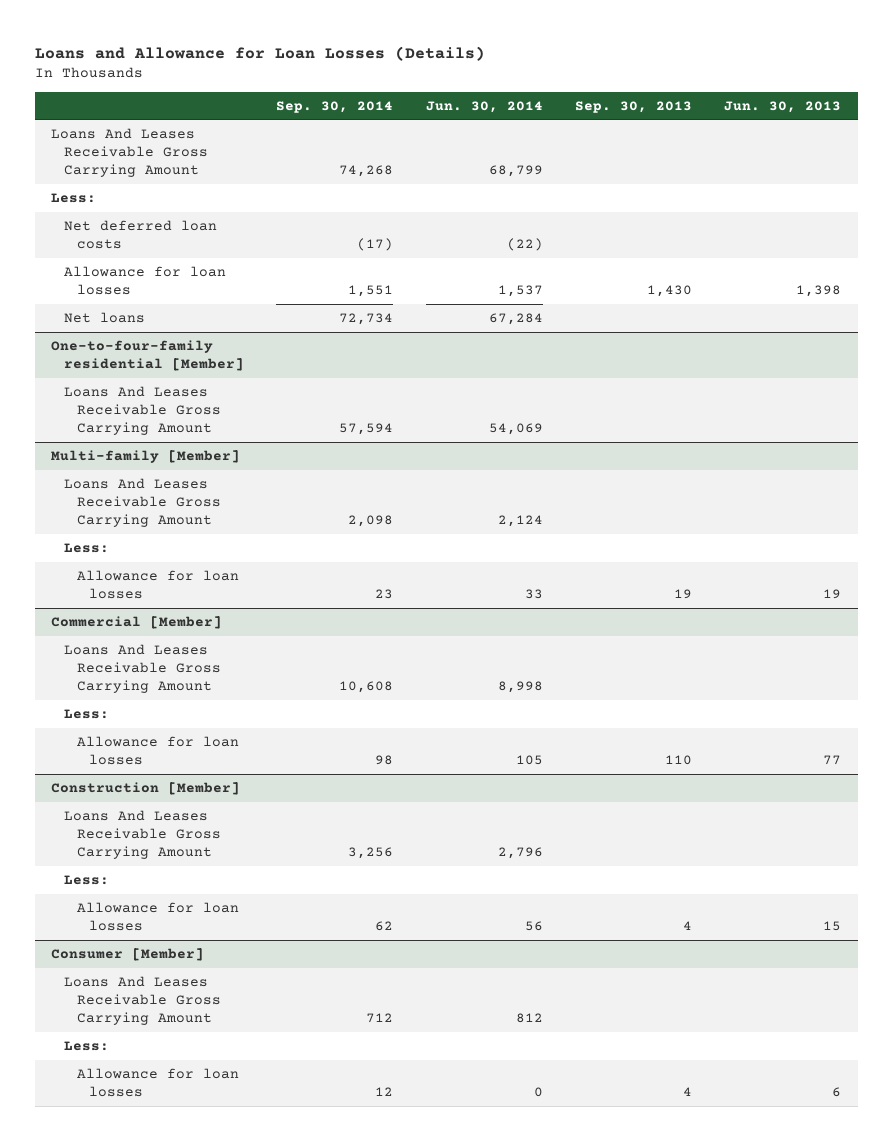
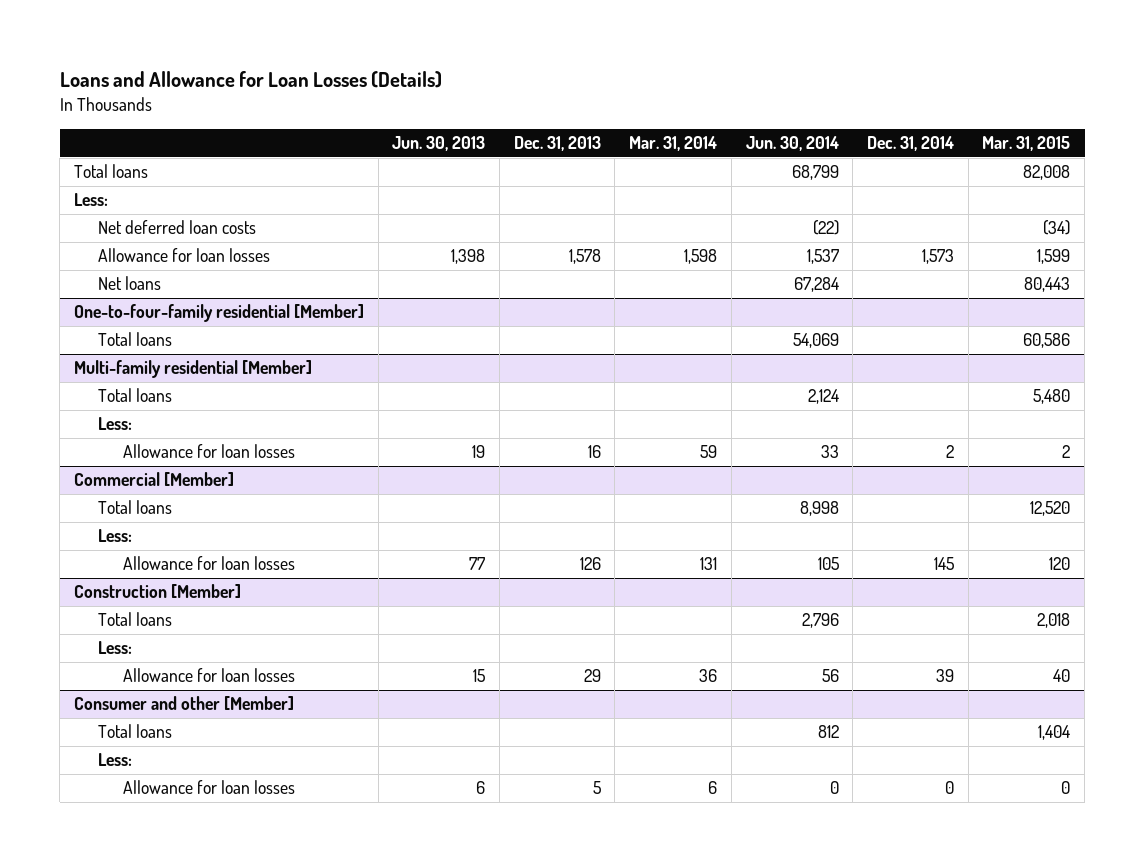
- | Sep. 30, 2014 | Jun. 30, 2014 | Sep. 30, 2013 | Jun. 30, 2013
+ | Jun. 30, 2013 | Dec. 31, 2013 | Mar. 31, 2014 | Jun. 30, 2014 | Dec. 31, 2014 | Mar. 31, 2015
- Loans And Leases Receivable Gross Carrying Amount | 74,268 | 68,799 | |
+ Total loans | | | | 68,799 | | 82,008
@ One-to-four-family residential [Member]
- Loans And Leases Receivable Gross Carrying Amount | 57,594 | 54,069 | |
- Multi-family [Member]
- Loans And Leases Receivable Gross Carrying Amount | 2,098 | 2,124 | |
@ One-to-four-family residential [Member]
+ Total loans | | | | 54,069 | | 60,586
+ Multi-family residential [Member]
+ Total loans | | | | 2,124 | | 5,480
@ Commercial [Member]
- Loans And Leases Receivable Gross Carrying Amount | 10,608 | 8,998 | |
+ Total loans | | | | 8,998 | | 12,520
@ Construction [Member]
- Loans And Leases Receivable Gross Carrying Amount | 3,256 | 2,796 | |
+ Total loans | | | | 2,796 | | 2,018
- Consumer [Member]
- Loans And Leases Receivable Gross Carrying Amount | 712 | 812 | |
+ Consumer and other [Member]
+ Total loans | | | | 812 | | 1,404

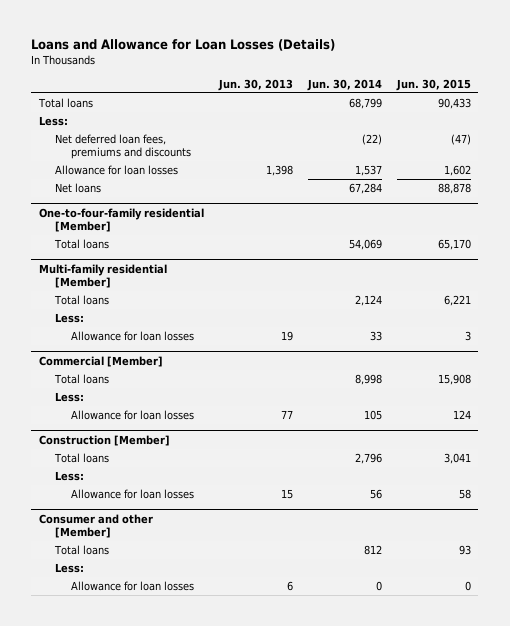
- | Jun. 30, 2013 | Dec. 31, 2013 | Mar. 31, 2014 | Jun. 30, 2014 | Dec. 31, 2014 | Mar. 31, 2015
+ | Jun. 30, 2013 | Jun. 30, 2014 | Jun. 30, 2015
- Net deferred loan costs | | | | (22) | | (34)
+ Net deferred loan fees, premiums and discounts | | (22) | (47)

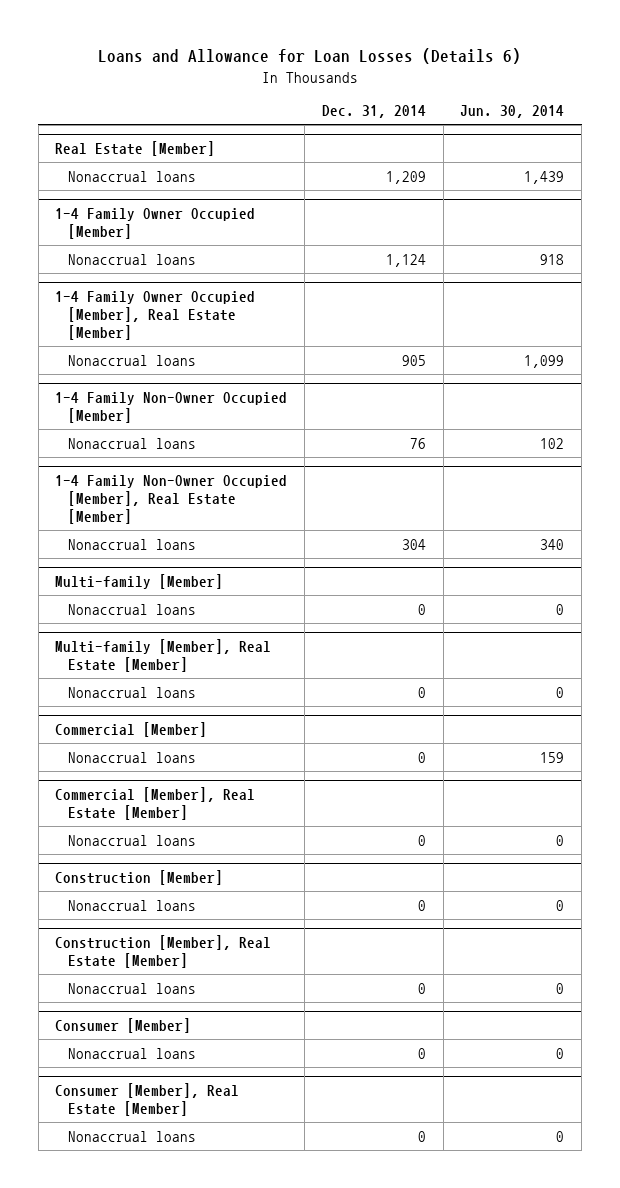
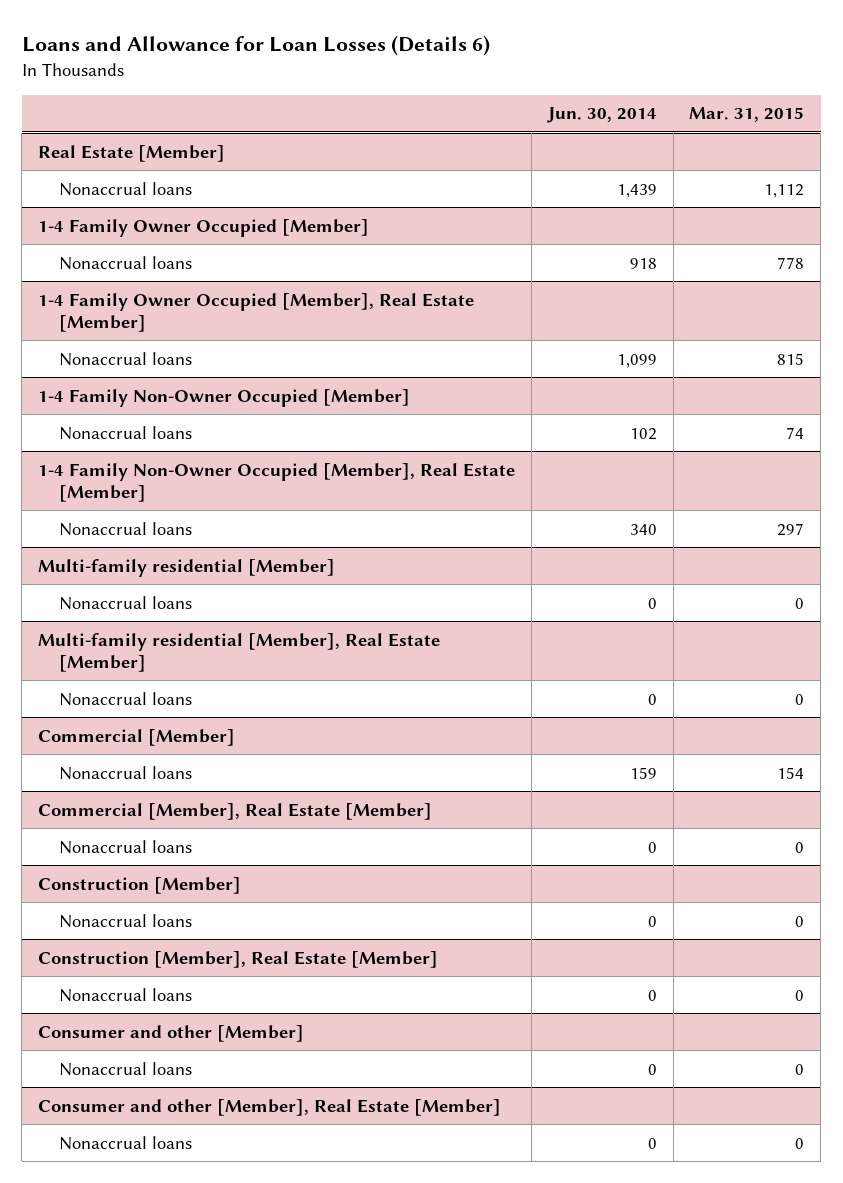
- | Dec. 31, 2014 | Jun. 30, 2014
+ | Jun. 30, 2014 | Mar. 31, 2015
- Multi-family [Member]
+ Multi-family residential [Member]
- Multi-family [Member], Real Estate [Member]
+ Multi-family residential [Member], Real Estate [Member]
- Consumer [Member]
+ Consumer and other [Member]
- Consumer [Member], Real Estate [Member]
+ Consumer and other [Member], Real Estate [Member]

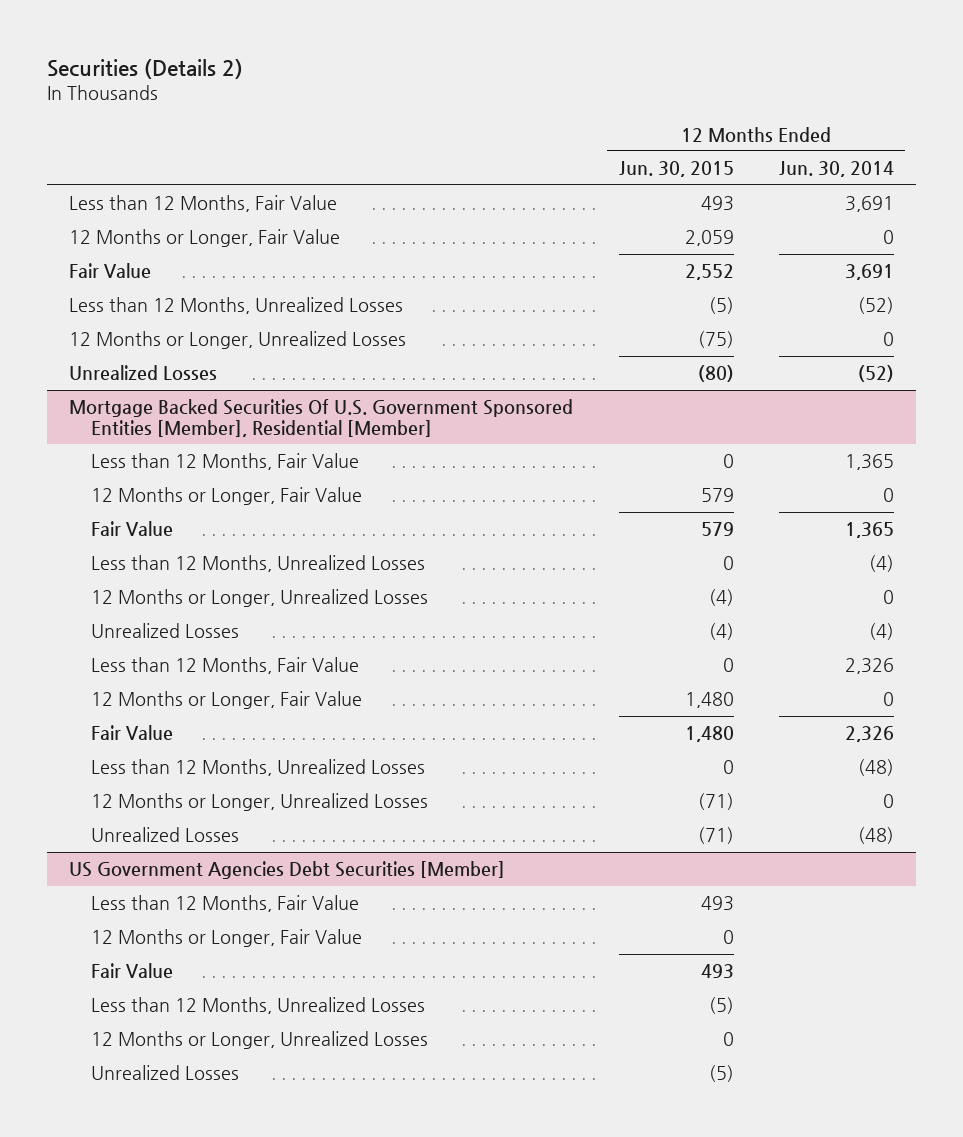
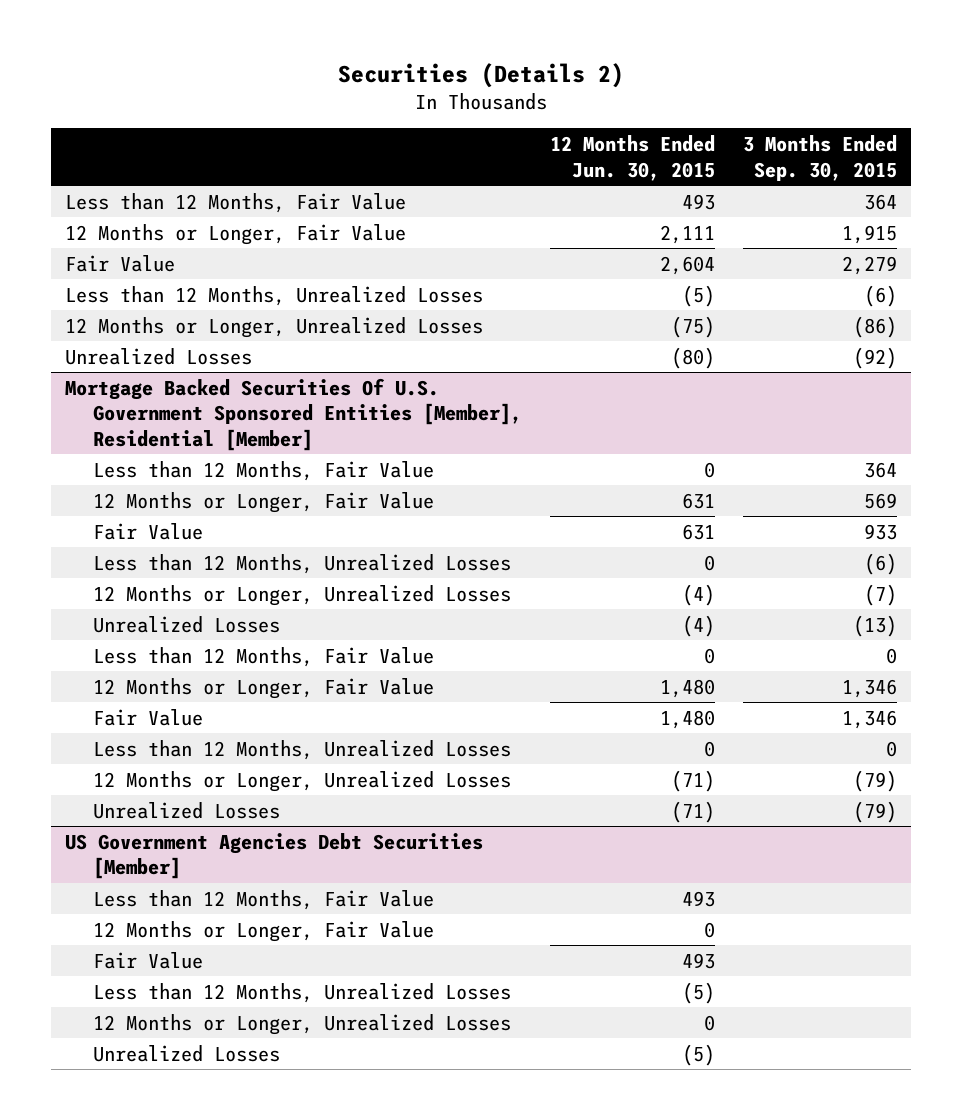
- | 12 Months Ended Jun. 30, 2015 | 12 Months Ended Jun. 30, 2014
+ | 12 Months Ended Jun. 30, 2015 | 3 Months Ended Sep. 30, 2015
- 12 Months or Longer, Fair Value | 2,059 | 0
- Fair Value | 2,552 | 3,691
+ 12 Months or Longer, Fair Value | 2,111 | 1,915
+ Fair Value | 2,604 | 2,279
@ Mortgage Backed Securities Of U.S. Government Sponsored Entities [Member], Residential [Member]
- 12 Months or Longer, Fair Value | 579 | 0
- Fair Value | 579 | 1,365
+ 12 Months or Longer, Fair Value | 631 | 569
+ Fair Value | 631 | 933

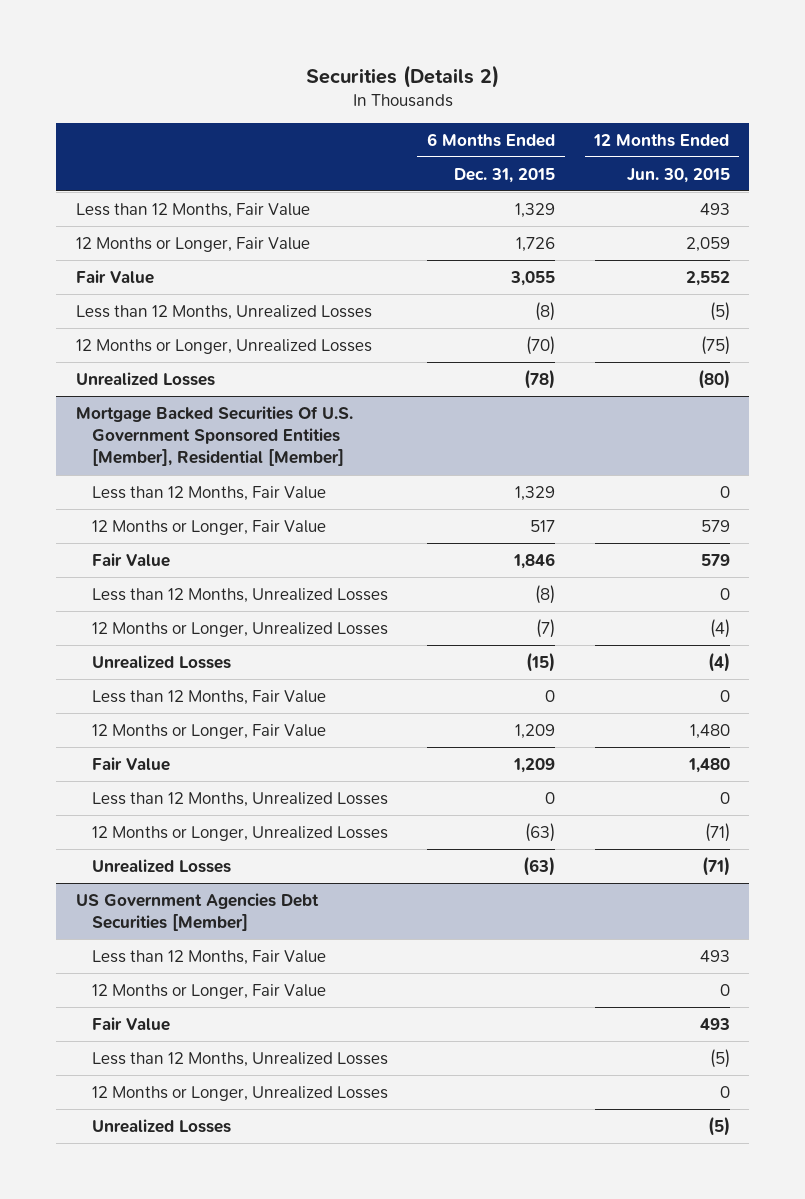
- | 12 Months Ended Jun. 30, 2015 | 3 Months Ended Sep. 30, 2015
+ | 6 Months Ended Dec. 31, 2015 | 12 Months Ended Jun. 30, 2015
- 12 Months or Longer, Fair Value | 2,111 | 1,915
- Fair Value | 2,604 | 2,279
+ 12 Months or Longer, Fair Value | 1,726 | 2,059
+ Fair Value | 3,055 | 2,552
@ Mortgage Backed Securities Of U.S. Government Sponsored Entities [Member], Residential [Member]
- 12 Months or Longer, Fair Value | 631 | 569
- Fair Value | 631 | 933
+ 12 Months or Longer, Fair Value | 517 | 579
+ Fair Value | 1,846 | 579

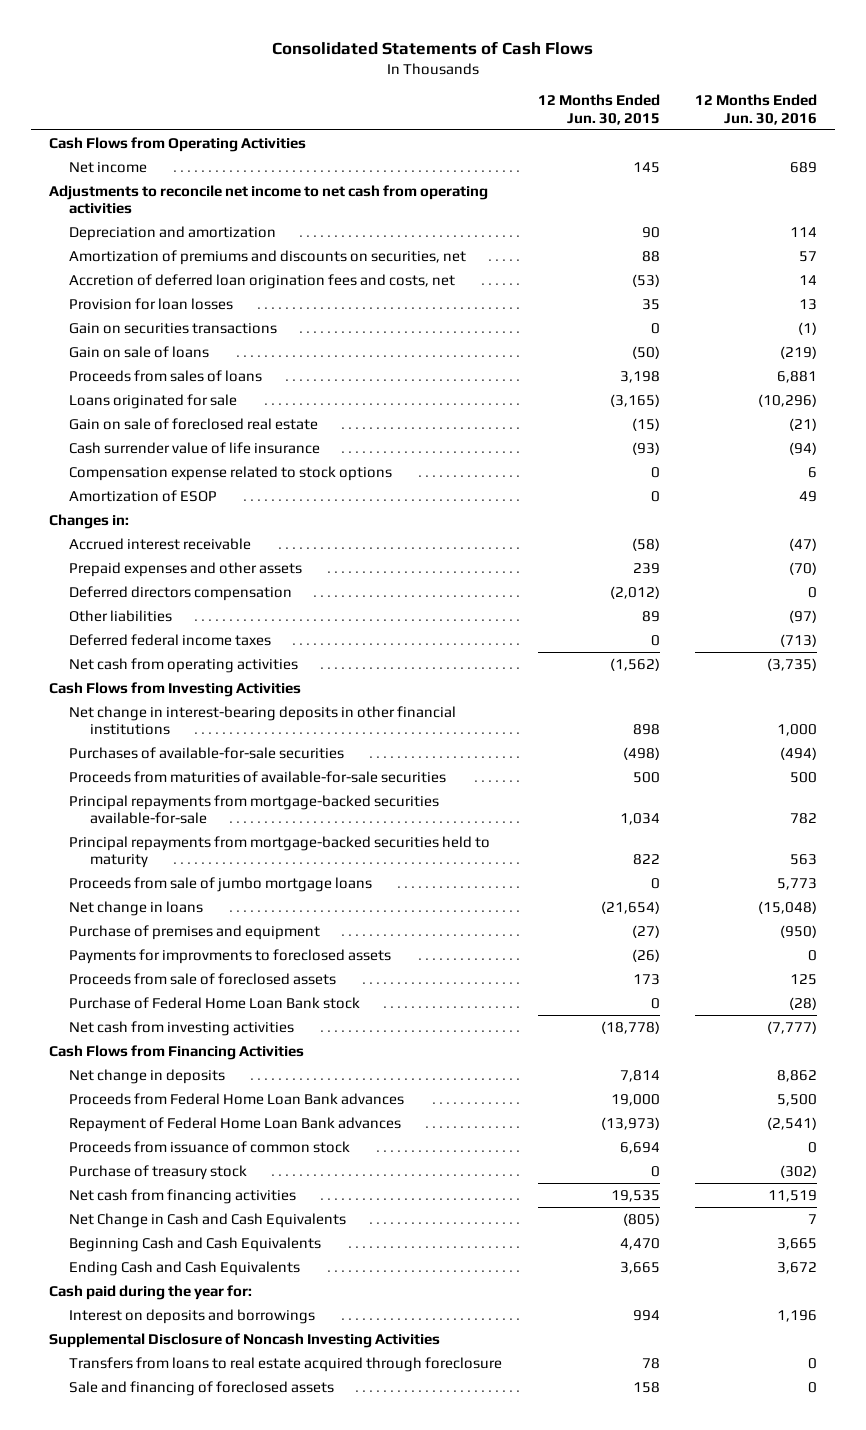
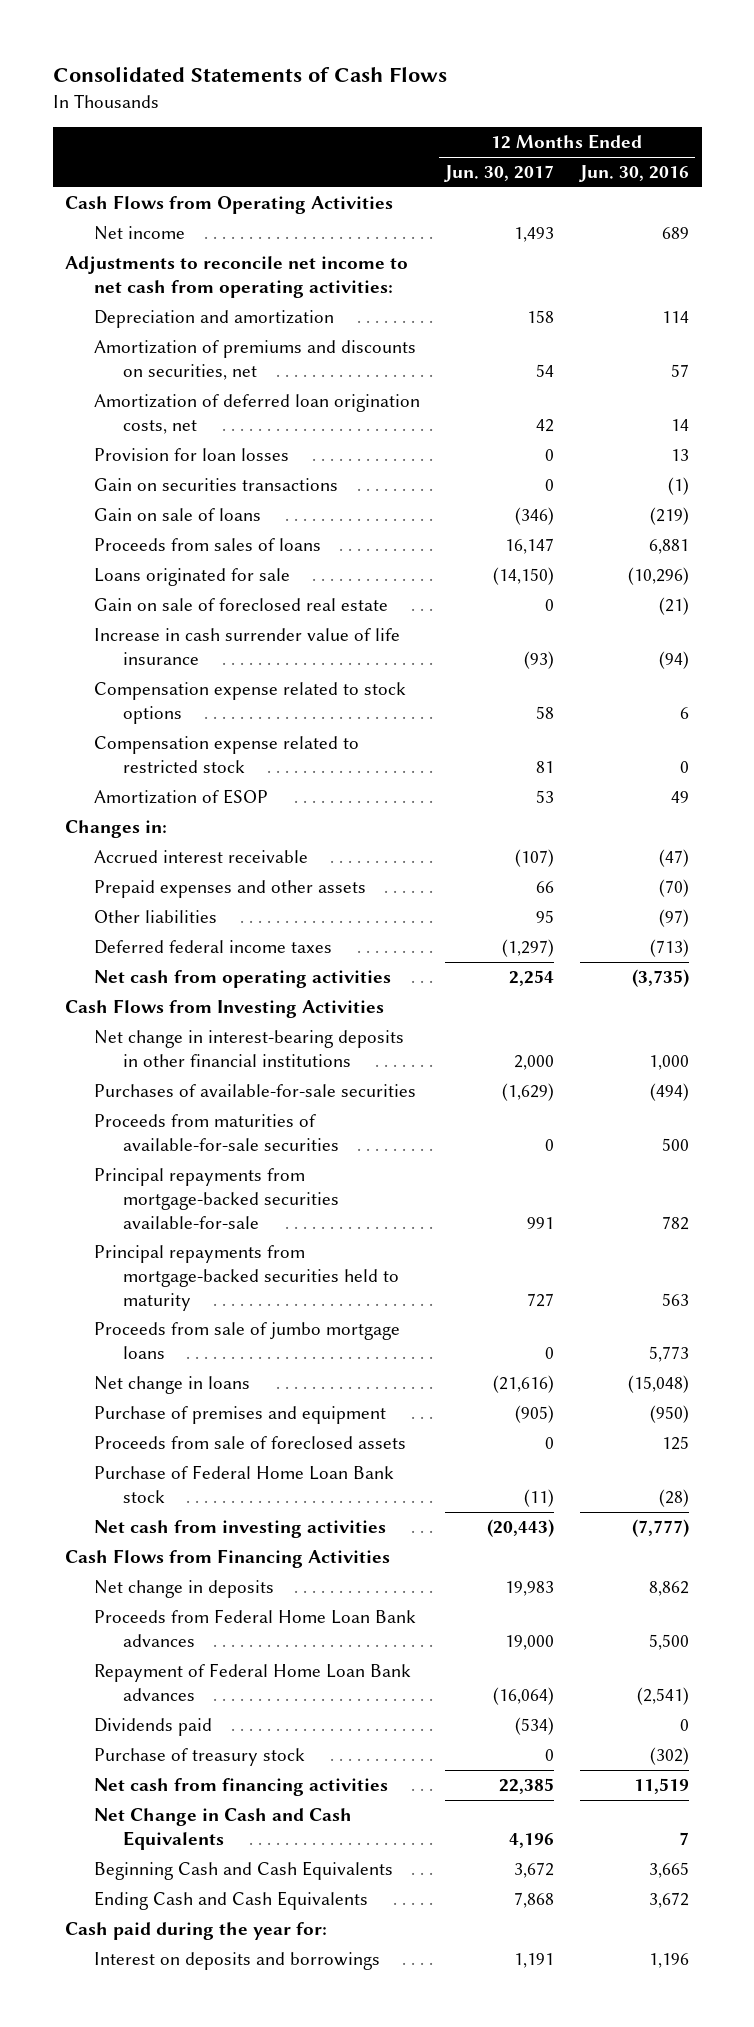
- | 12 Months Ended Jun. 30, 2015 | 12 Months Ended Jun. 30, 2016
+ | 12 Months Ended Jun. 30, 2017 | 12 Months Ended Jun. 30, 2016
- Adjustments to reconcile net income to net cash from operating activities
+ Adjustments to reconcile net income to net cash from operating activities:
- Accretion of deferred loan origination fees and costs, net | (53) | 14
+ Amortization of deferred loan origination costs, net | 42 | 14
- Cash surrender value of life insurance | (93) | (94)
+ Increase in cash surrender value of life insurance | (93) | (94)
+ Compensation expense related to restricted stock | 81 | 0
- Deferred directors compensation | (2,012) | 0
- Payments for improvments to foreclosed assets | (26) | 0
- Proceeds from issuance of common stock | 6,694 | 0
+ Dividends paid | (534) | 0
- Supplemental Disclosure of Noncash Investing Activities
- Transfers from loans to real estate acquired through foreclosure | 78 | 0
- Sale and financing of foreclosed assets | 158 | 0

